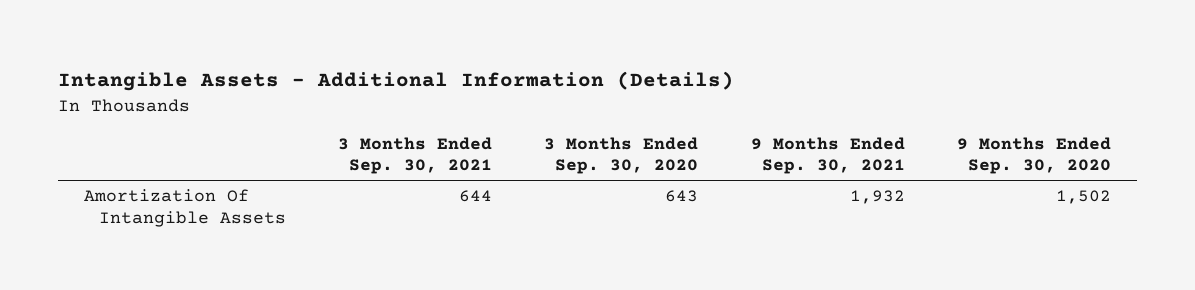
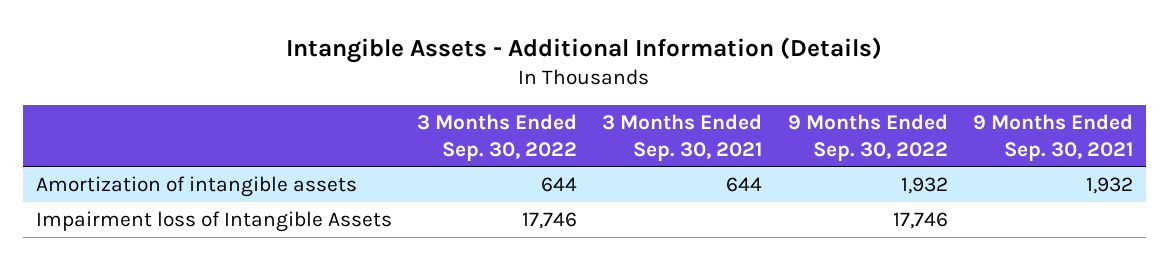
- | 3 Months Ended Sep. 30, 2021 | 3 Months Ended Sep. 30, 2020 | 9 Months Ended Sep. 30, 2021 | 9 Months Ended Sep. 30, 2020
+ | 3 Months Ended Sep. 30, 2022 | 3 Months Ended Sep. 30, 2021 | 9 Months Ended Sep. 30, 2022 | 9 Months Ended Sep. 30, 2021
- Amortization Of Intangible Assets | 644 | 643 | 1,932 | 1,502
+ Amortization of intangible assets | 644 | 644 | 1,932 | 1,932
+ Impairment loss of Intangible Assets | 17,746 | | 17,746 |

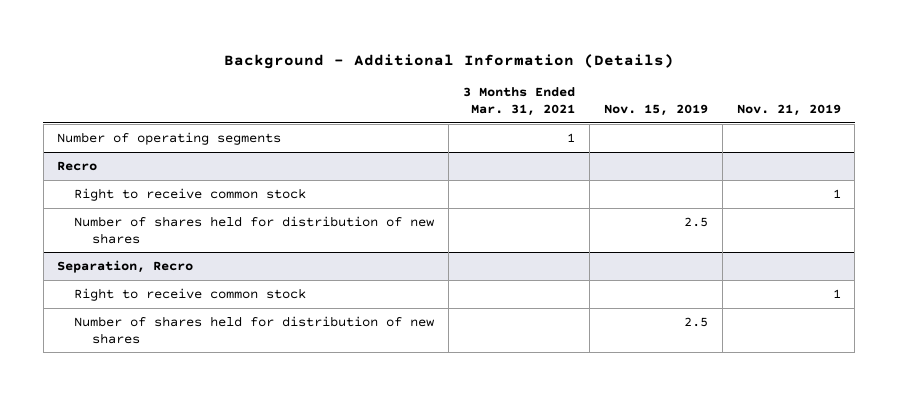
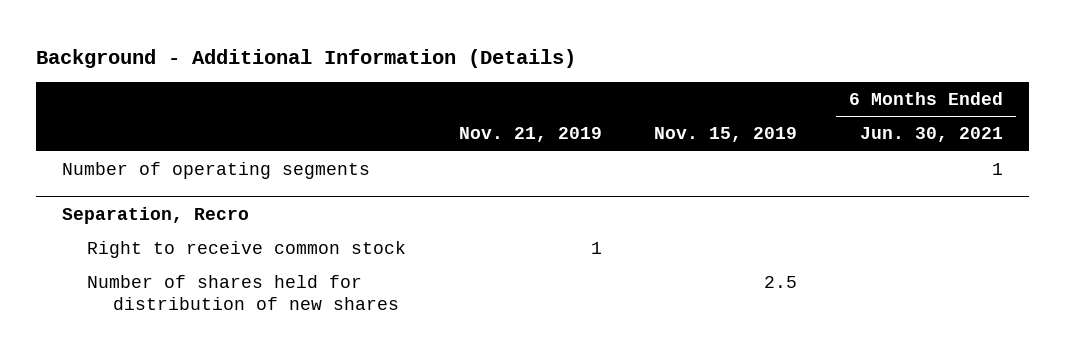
- | 3 Months Ended Mar. 31, 2021 | Nov. 15, 2019 | Nov. 21, 2019
+ | Nov. 21, 2019 | Nov. 15, 2019 | 6 Months Ended Jun. 30, 2021
- Recro
- Right to receive common stock | | | 1
- Number of shares held for distribution of new shares | | 2.5 |

